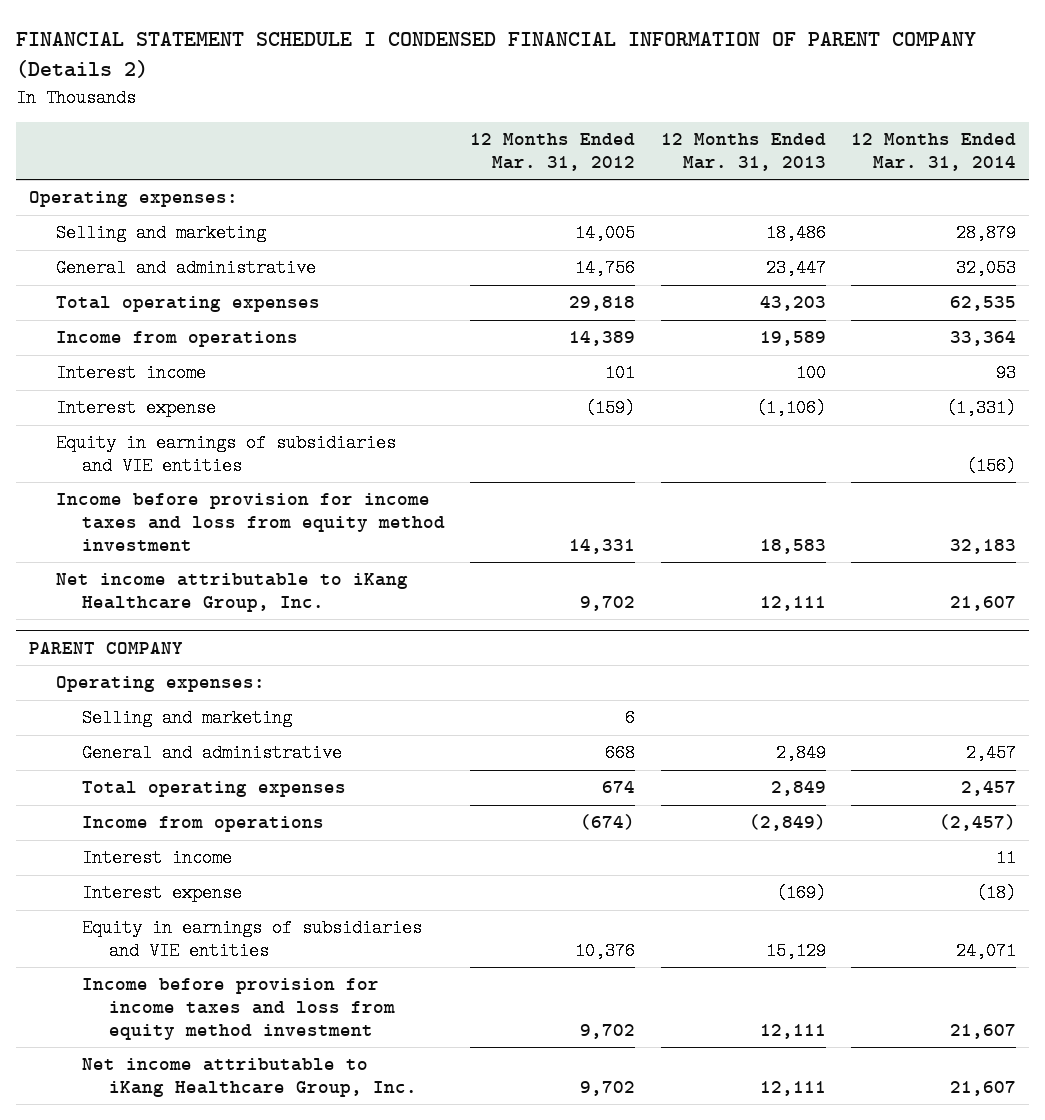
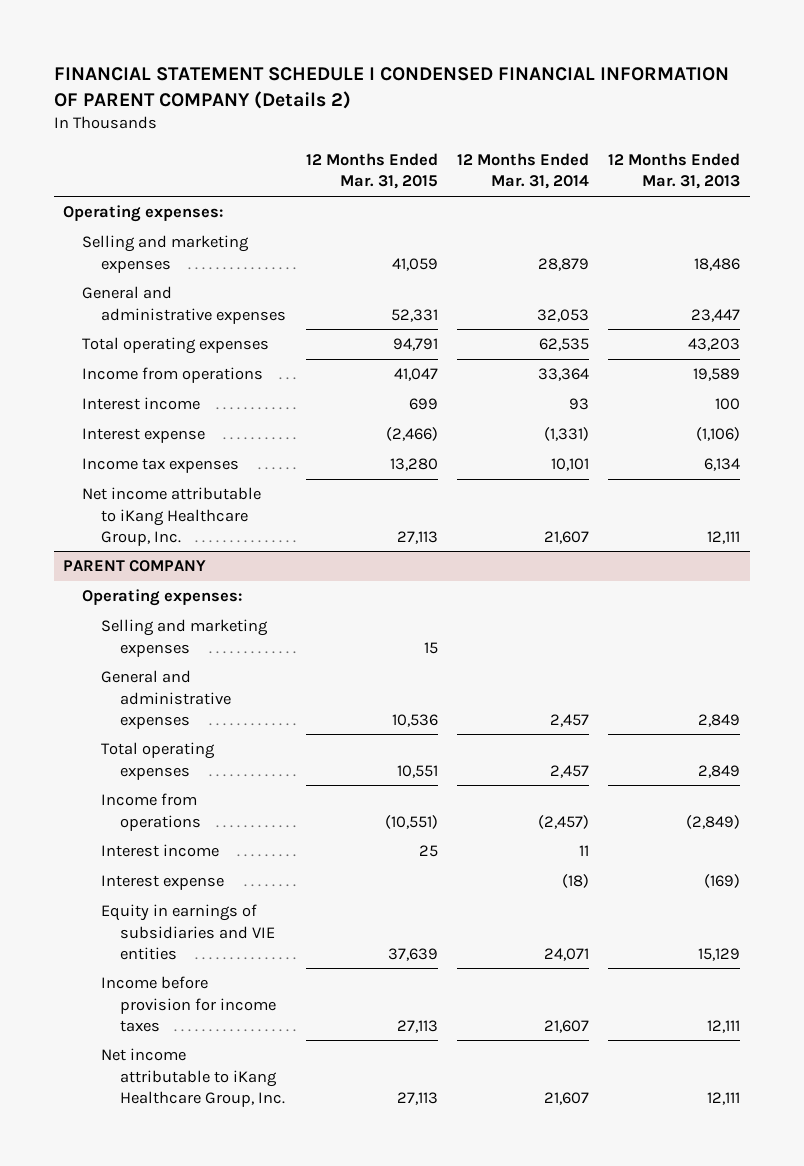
- | 12 Months Ended Mar. 31, 2012 | 12 Months Ended Mar. 31, 2013 | 12 Months Ended Mar. 31, 2014
+ | 12 Months Ended Mar. 31, 2015 | 12 Months Ended Mar. 31, 2014 | 12 Months Ended Mar. 31, 2013
- Selling and marketing | 14,005 | 18,486 | 28,879
- General and administrative | 14,756 | 23,447 | 32,053
+ Selling and marketing expenses | 41,059 | 28,879 | 18,486
+ General and administrative expenses | 52,331 | 32,053 | 23,447
- Equity in earnings of subsidiaries and VIE entities | | | (156)
- Income before provision for income taxes and loss from equity method investment | 14,331 | 18,583 | 32,183
+ Income tax expenses | 13,280 | 10,101 | 6,134
@ PARENT COMPANY
- Selling and marketing | 6 | |
- General and administrative | 668 | 2,849 | 2,457
+ Selling and marketing expenses | 15 | |
+ General and administrative expenses | 10,536 | 2,457 | 2,849
- Income before provision for income taxes and loss from equity method investment | 9,702 | 12,111 | 21,607
+ Income before provision for income taxes | 27,113 | 21,607 | 12,111

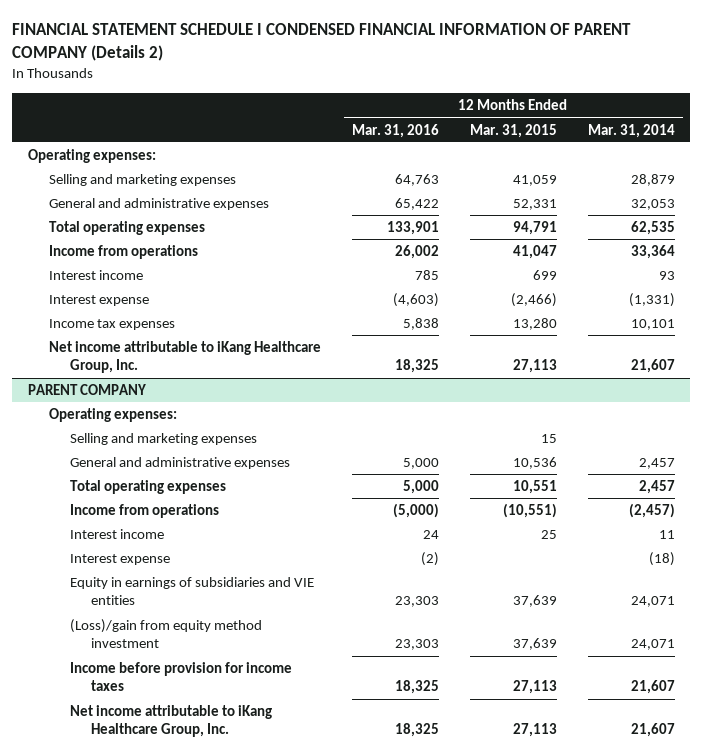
- | 12 Months Ended Mar. 31, 2015 | 12 Months Ended Mar. 31, 2014 | 12 Months Ended Mar. 31, 2013
+ | 12 Months Ended Mar. 31, 2016 | 12 Months Ended Mar. 31, 2015 | 12 Months Ended Mar. 31, 2014
@ PARENT COMPANY
+ (Loss)/gain from equity method investment | 23,303 | 37,639 | 24,071

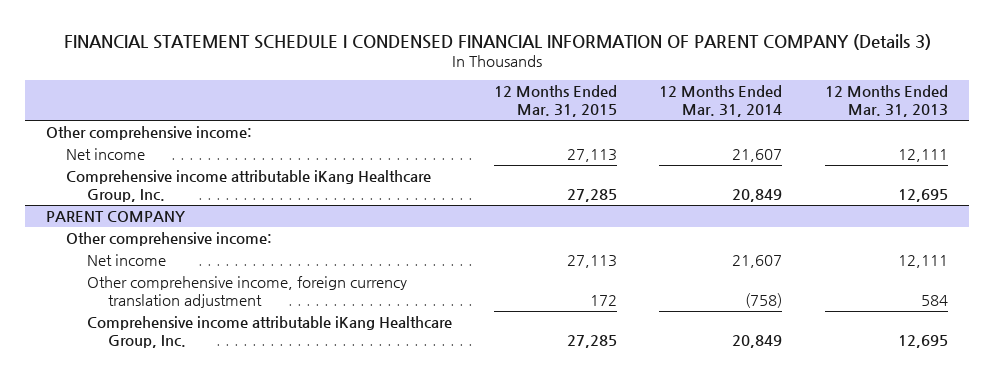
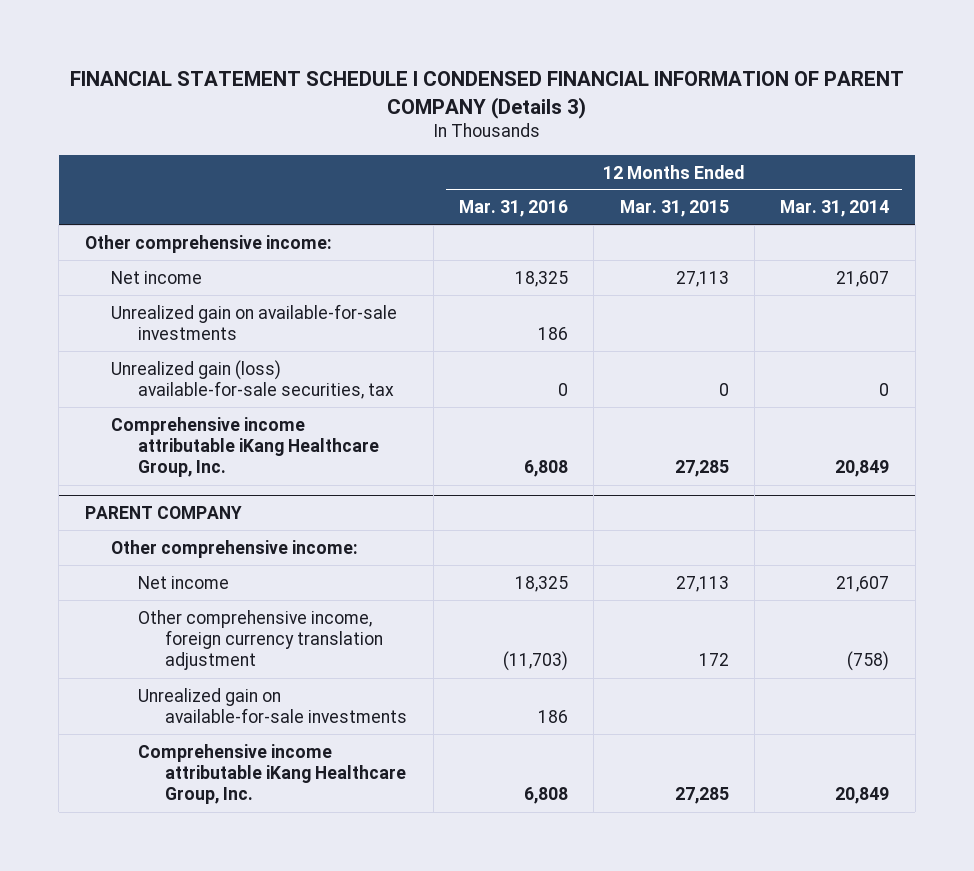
- | 12 Months Ended Mar. 31, 2015 | 12 Months Ended Mar. 31, 2014 | 12 Months Ended Mar. 31, 2013
+ | 12 Months Ended Mar. 31, 2016 | 12 Months Ended Mar. 31, 2015 | 12 Months Ended Mar. 31, 2014
+ Unrealized gain on available-for-sale investments | 186 | |
+ Unrealized gain (loss) available-for-sale securities, tax | 0 | 0 | 0
@ PARENT COMPANY
+ Unrealized gain on available-for-sale investments | 186 | |

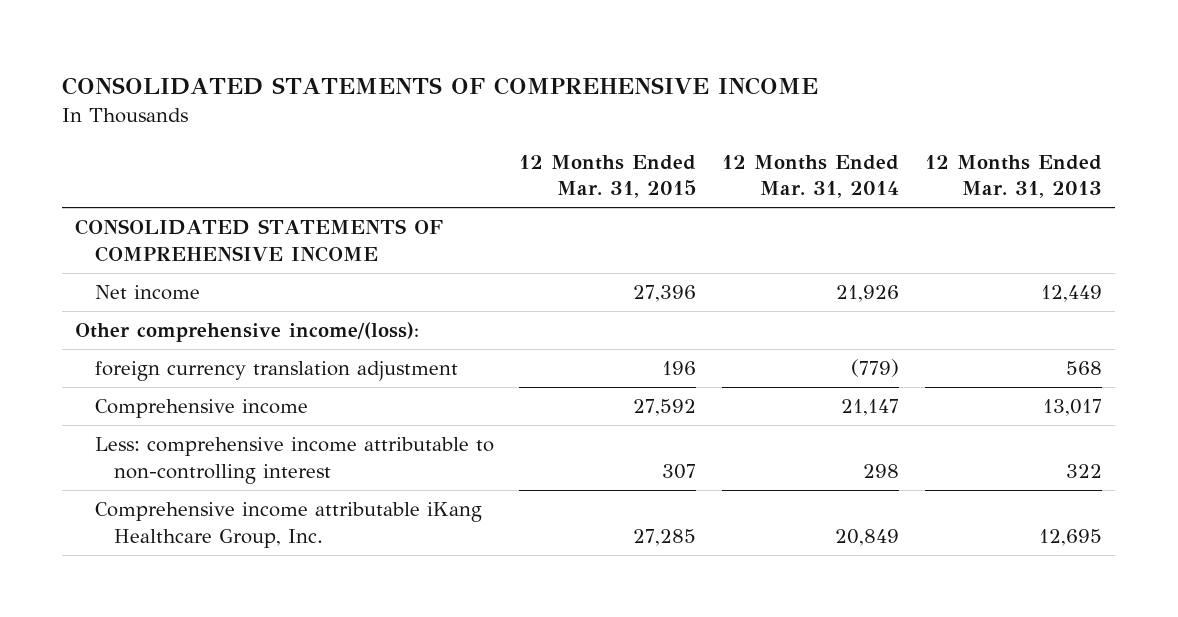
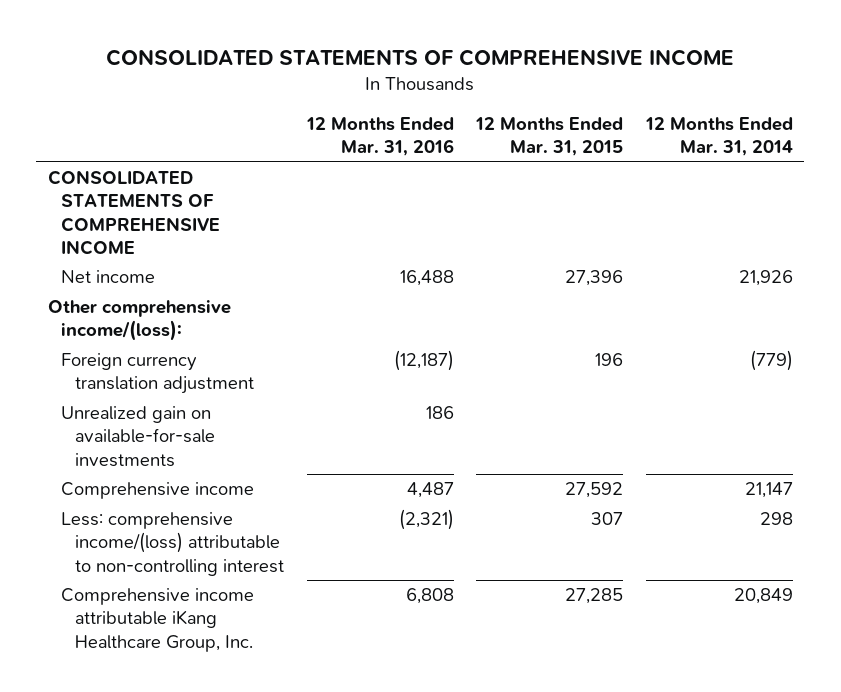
- | 12 Months Ended Mar. 31, 2015 | 12 Months Ended Mar. 31, 2014 | 12 Months Ended Mar. 31, 2013
+ | 12 Months Ended Mar. 31, 2016 | 12 Months Ended Mar. 31, 2015 | 12 Months Ended Mar. 31, 2014
- foreign currency translation adjustment | 196 | (779) | 568
+ Foreign currency translation adjustment | (12,187) | 196 | (779)
+ Unrealized gain on available-for-sale investments | 186 | |
- Less: comprehensive income attributable to non-controlling interest | 307 | 298 | 322
+ Less: comprehensive income/(loss) attributable to non-controlling interest | (2,321) | 307 | 298

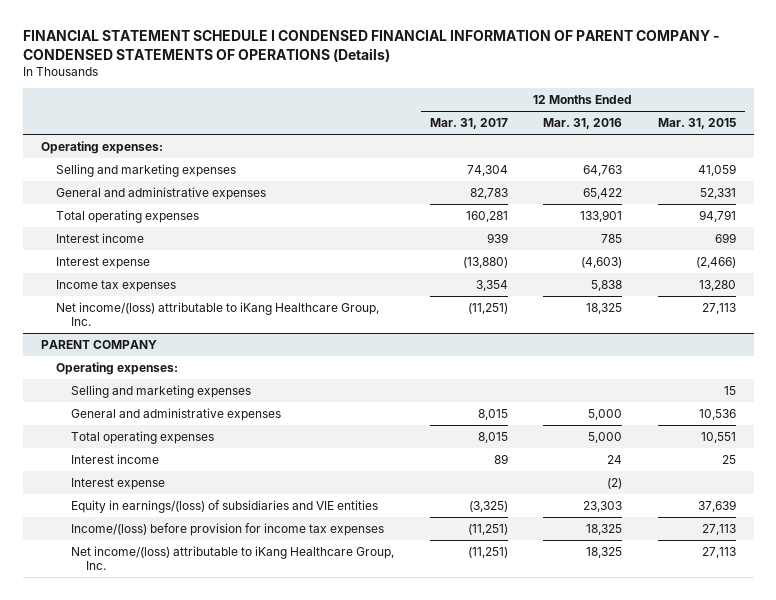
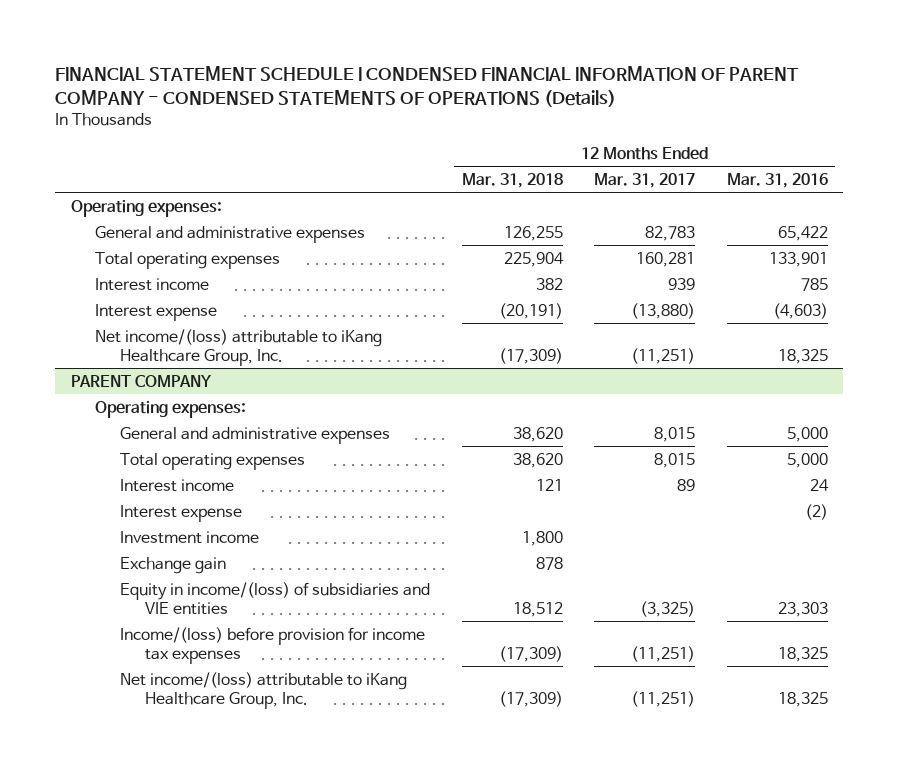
- | 12 Months Ended Mar. 31, 2017 | 12 Months Ended Mar. 31, 2016 | 12 Months Ended Mar. 31, 2015
+ | 12 Months Ended Mar. 31, 2018 | 12 Months Ended Mar. 31, 2017 | 12 Months Ended Mar. 31, 2016
- Selling and marketing expenses | 74,304 | 64,763 | 41,059
- Income tax expenses | 3,354 | 5,838 | 13,280
@ PARENT COMPANY
- Selling and marketing expenses | | | 15
- Equity in earnings/(loss) of subsidiaries and VIE entities | (3,325) | 23,303 | 37,639
+ Investment income | 1,800 | |
+ Exchange gain | 878 | |
+ Equity in income/(loss) of subsidiaries and VIE entities | 18,512 | (3,325) | 23,303

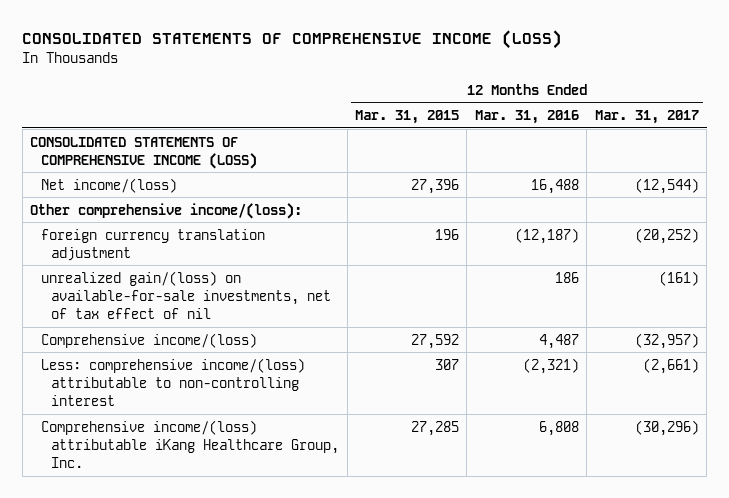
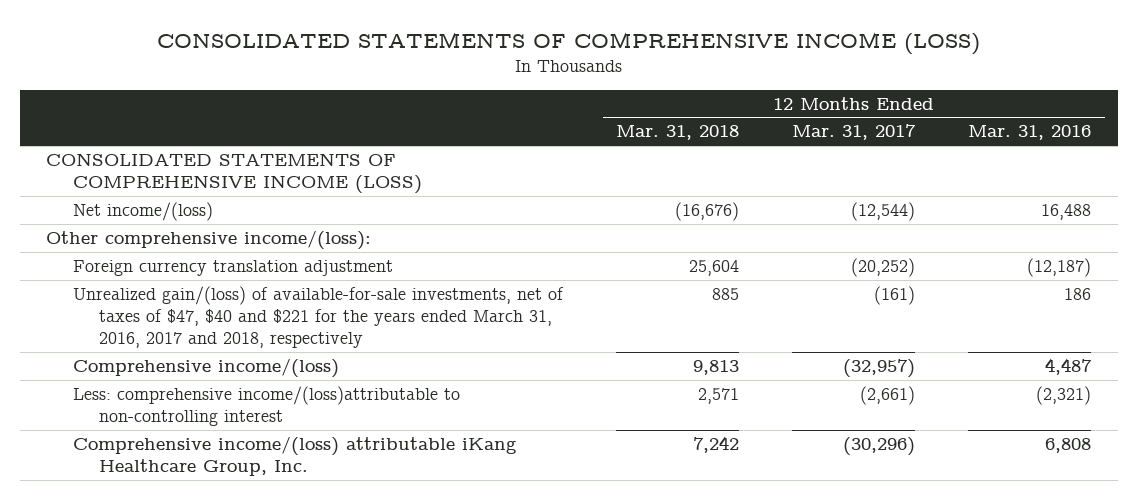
- | 12 Months Ended Mar. 31, 2015 | 12 Months Ended Mar. 31, 2016 | 12 Months Ended Mar. 31, 2017
+ | 12 Months Ended Mar. 31, 2018 | 12 Months Ended Mar. 31, 2017 | 12 Months Ended Mar. 31, 2016
- foreign currency translation adjustment | 196 | (12,187) | (20,252)
- unrealized gain/(loss) on available-for-sale investments, net of tax effect of nil | | 186 | (161)
+ Foreign currency translation adjustment | 25,604 | (20,252) | (12,187)
+ Unrealized gain/(loss) of available-for-sale investments, net of taxes of $47, $40 and $221 for the years ended March 31, 2016, 2017 and 2018, respectively | 885 | (161) | 186
- Less: comprehensive income/(loss) attributable to non-controlling interest | 307 | (2,321) | (2,661)
+ Less: comprehensive income/(loss)attributable to non-controlling interest | 2,571 | (2,661) | (2,321)

